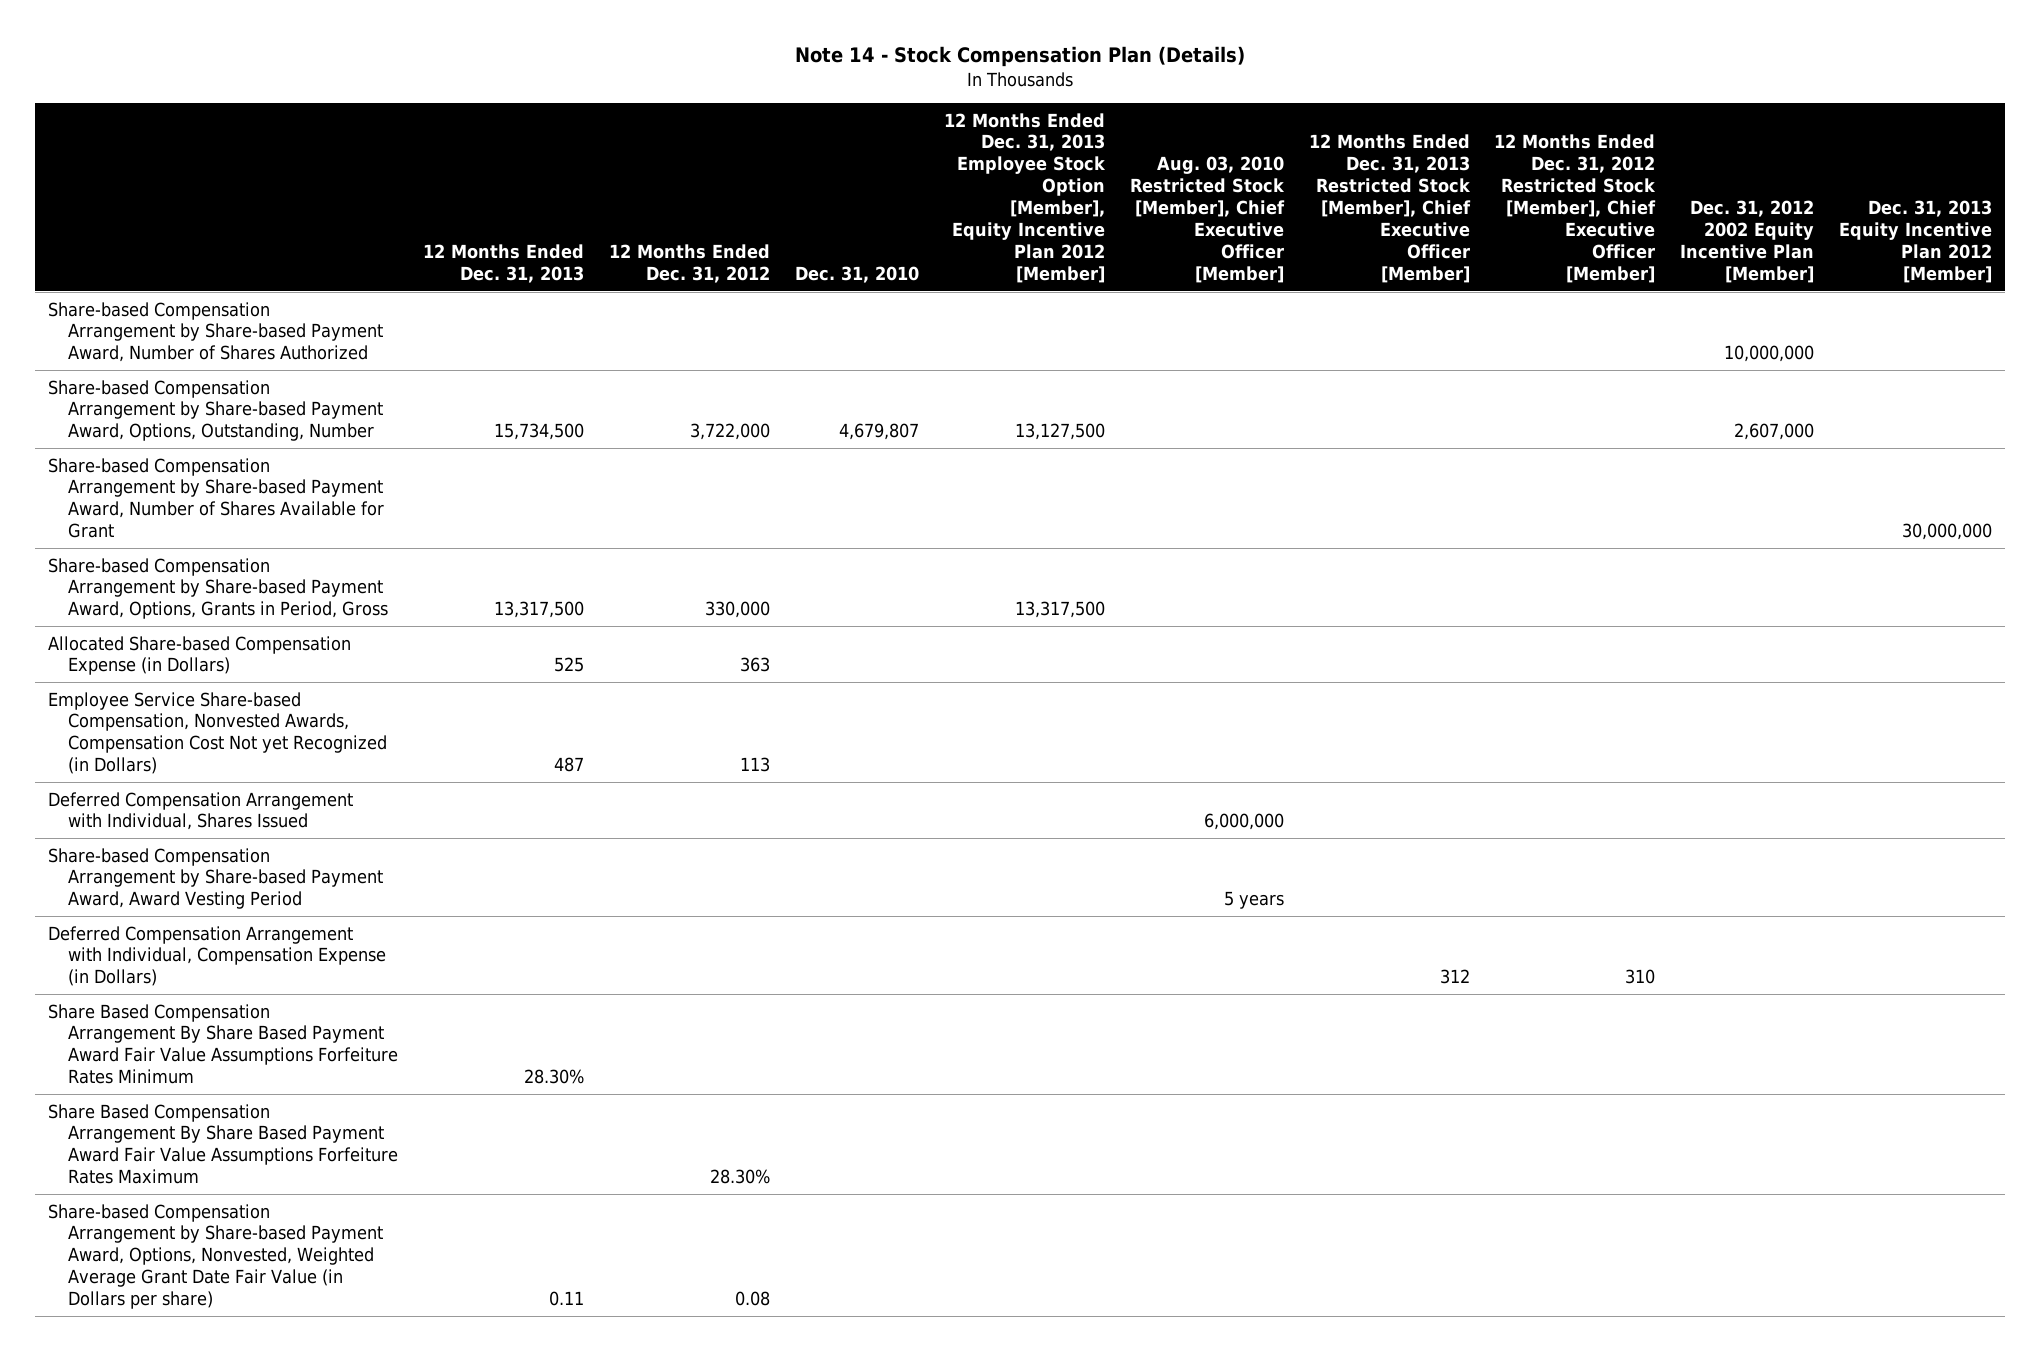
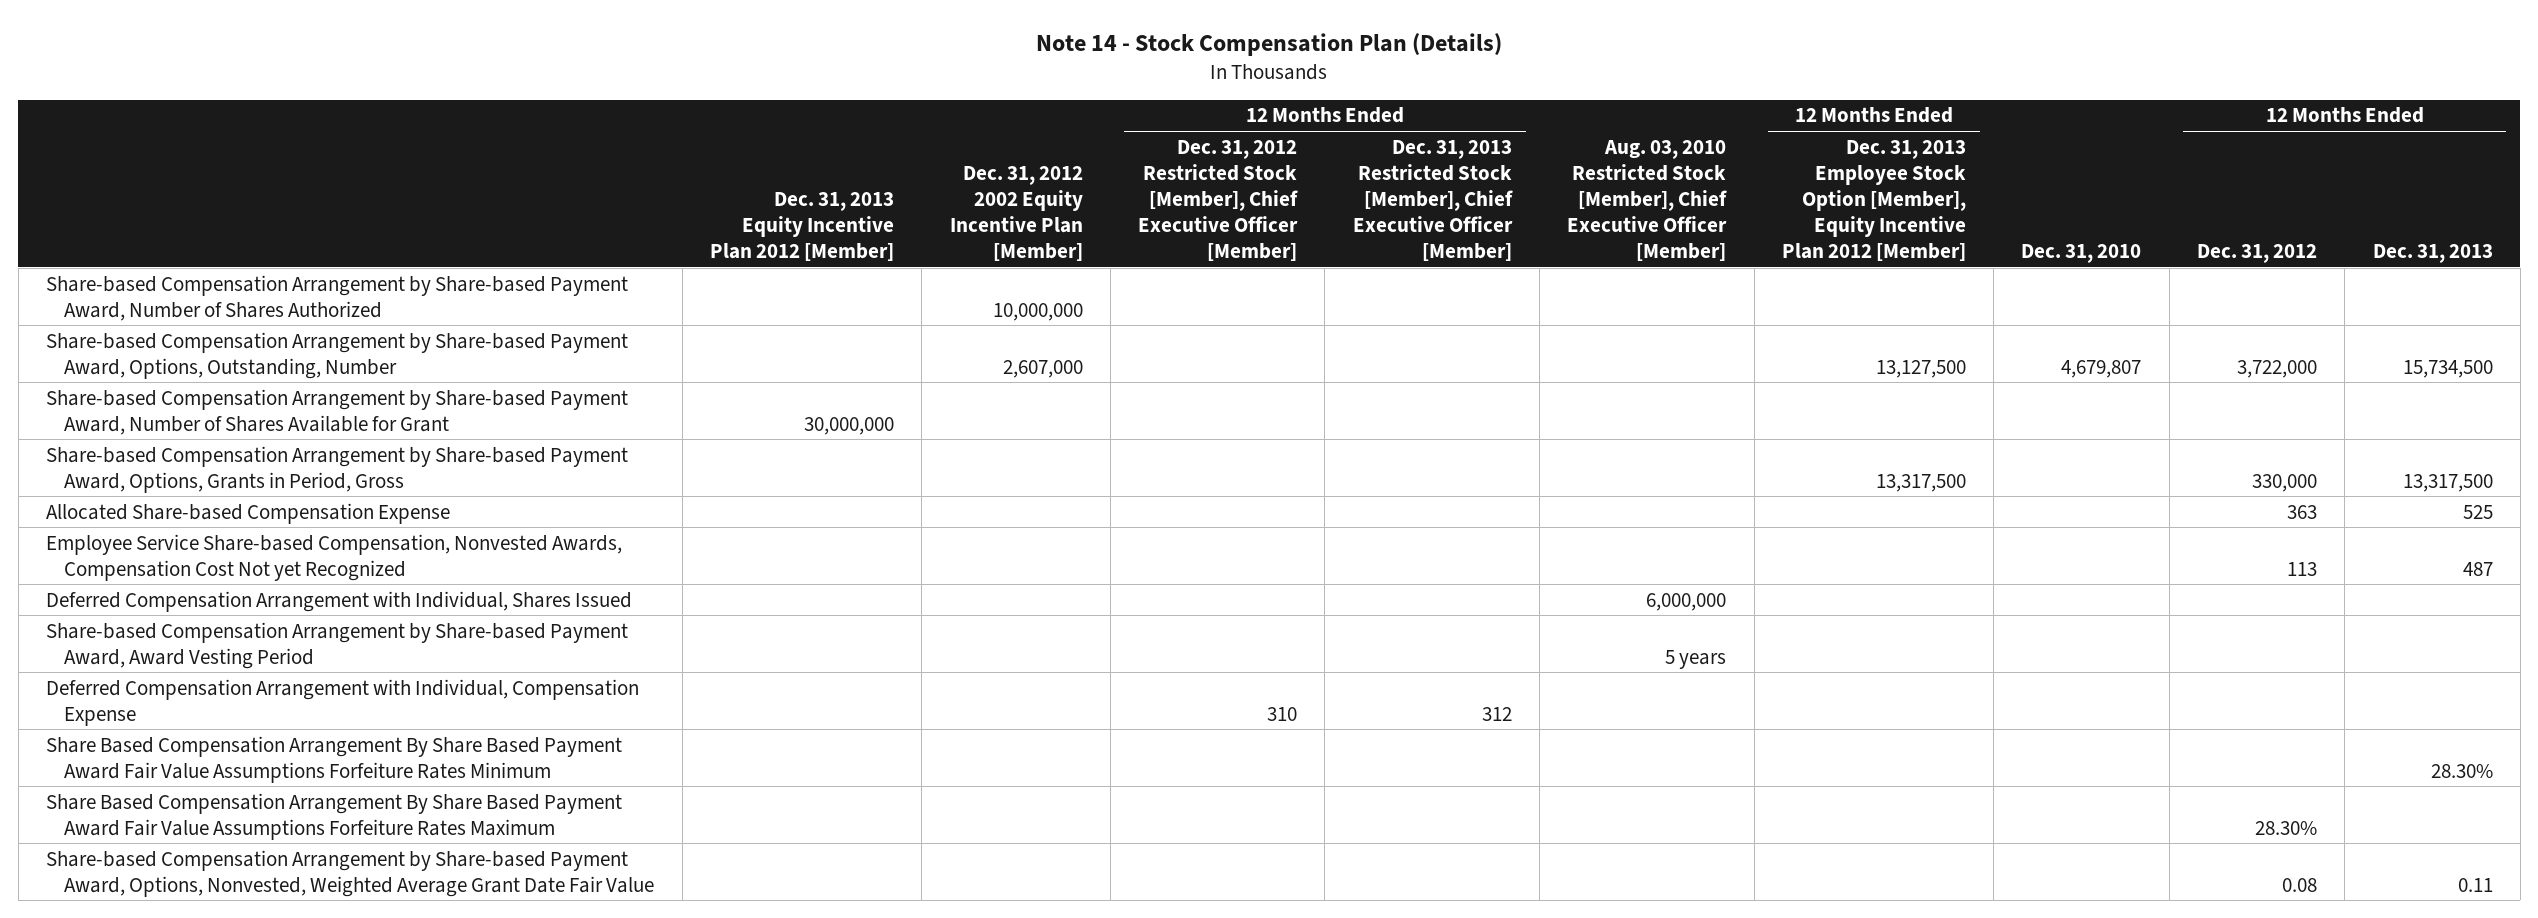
- | 12 Months Ended Dec. 31, 2013 | 12 Months Ended Dec. 31, 2012 | Dec. 31, 2010 | 12 Months Ended Dec. 31, 2013 Employee Stock Option [Member], Equity Incentive Plan 2012 [Member] | Aug. 03, 2010 Restricted Stock [Member], Chief Executive Officer [Member] | 12 Months Ended Dec. 31, 2013 Restricted Stock [Member], Chief Executive Officer [Member] | 12 Months Ended Dec. 31, 2012 Restricted Stock [Member], Chief Executive Officer [Member] | Dec. 31, 2012 2002 Equity Incentive Plan [Member] | Dec. 31, 2013 Equity Incentive Plan 2012 [Member]
+ | Dec. 31, 2013 Equity Incentive Plan 2012 [Member] | Dec. 31, 2012 2002 Equity Incentive Plan [Member] | 12 Months Ended Dec. 31, 2012 Restricted Stock [Member], Chief Executive Officer [Member] | 12 Months Ended Dec. 31, 2013 Restricted Stock [Member], Chief Executive Officer [Member] | Aug. 03, 2010 Restricted Stock [Member], Chief Executive Officer [Member] | 12 Months Ended Dec. 31, 2013 Employee Stock Option [Member], Equity Incentive Plan 2012 [Member] | Dec. 31, 2010 | 12 Months Ended Dec. 31, 2012 | 12 Months Ended Dec. 31, 2013
- Allocated Share-based Compensation Expense (in Dollars) | 525 | 363 | | | | | | |
- Employee Service Share-based Compensation, Nonvested Awards, Compensation Cost Not yet Recognized (in Dollars) | 487 | 113 | | | | | | |
+ Allocated Share-based Compensation Expense | | | | | | | | 363 | 525
+ Employee Service Share-based Compensation, Nonvested Awards, Compensation Cost Not yet Recognized | | | | | | | | 113 | 487
- Deferred Compensation Arrangement with Individual, Compensation Expense (in Dollars) | | | | | | 312 | 310 | |
+ Deferred Compensation Arrangement with Individual, Compensation Expense | | | 310 | 312 | | | | |
- Share-based Compensation Arrangement by Share-based Payment Award, Options, Nonvested, Weighted Average Grant Date Fair Value (in Dollars per share) | 0.11 | 0.08 | | | | | | |
+ Share-based Compensation Arrangement by Share-based Payment Award, Options, Nonvested, Weighted Average Grant Date Fair Value | | | | | | | | 0.08 | 0.11

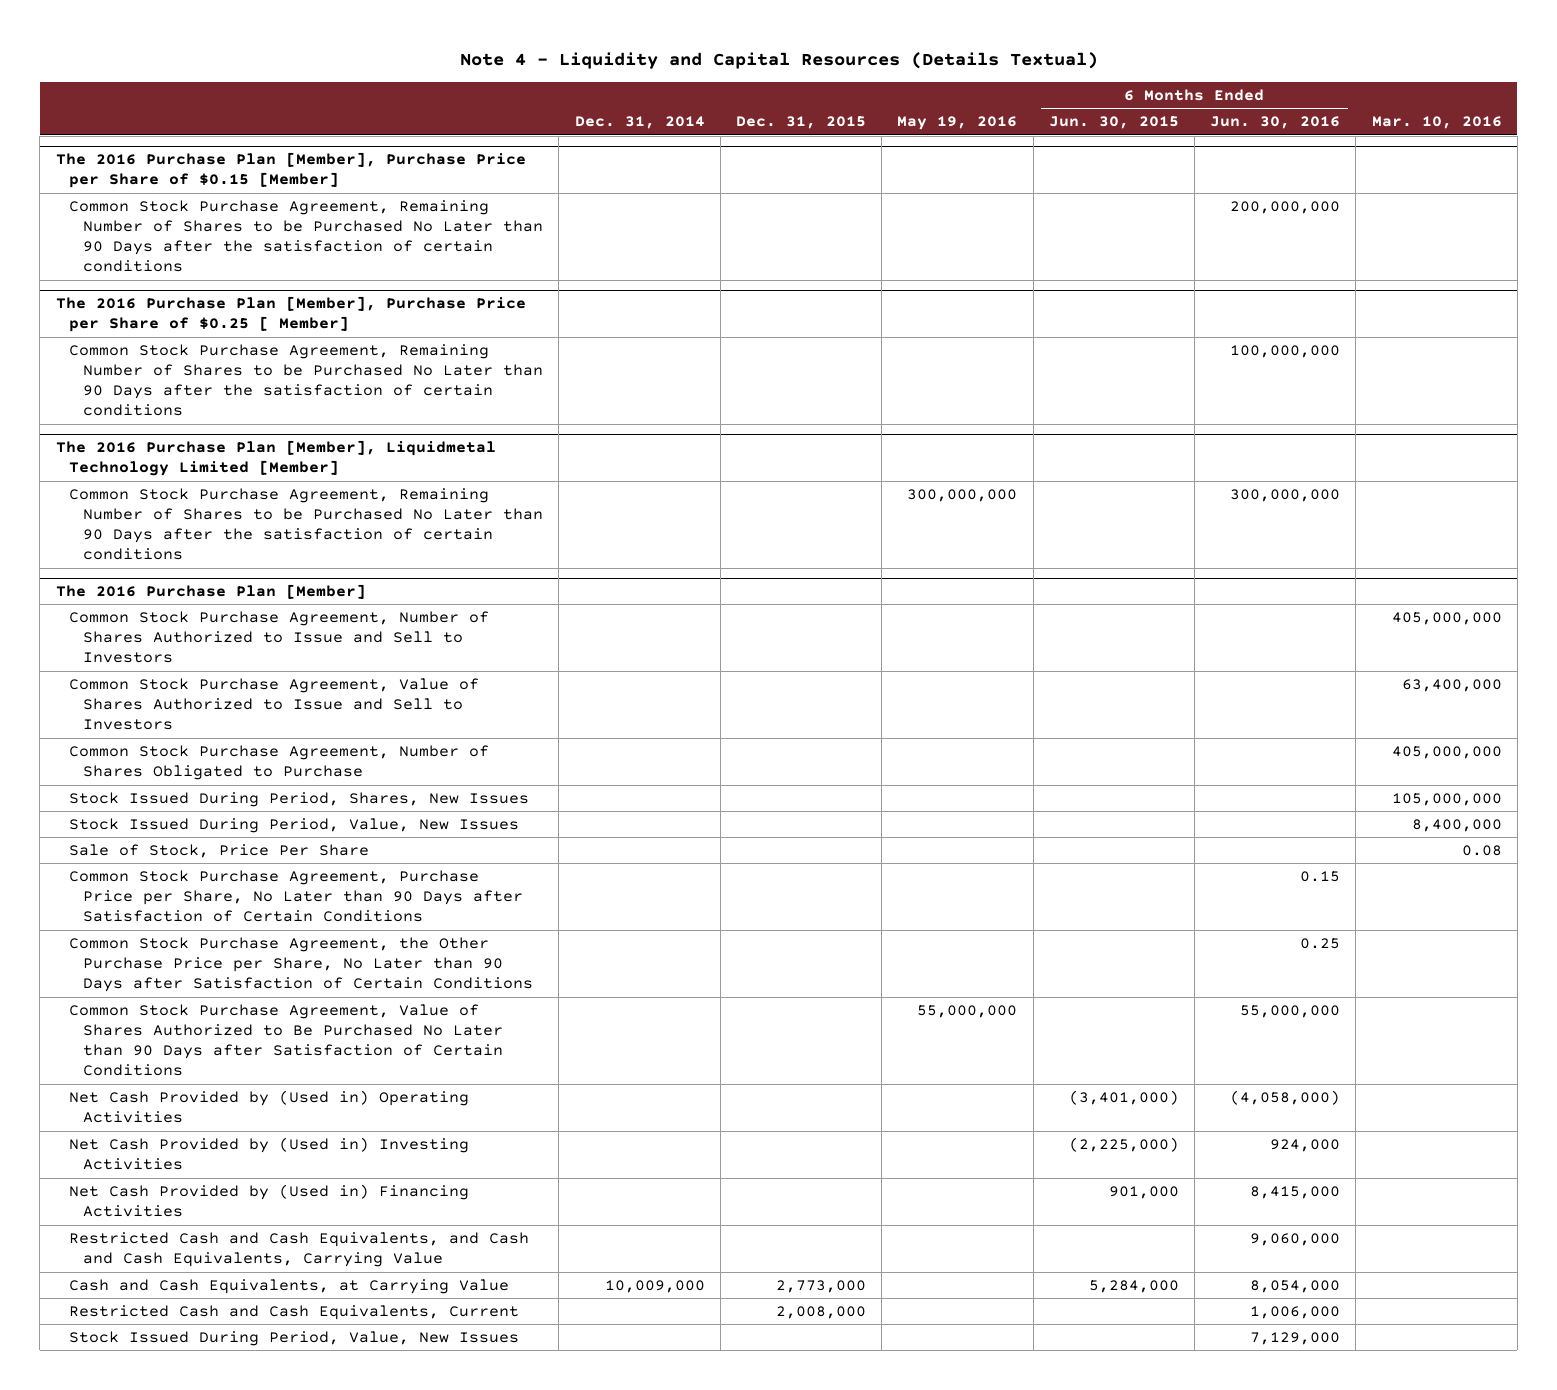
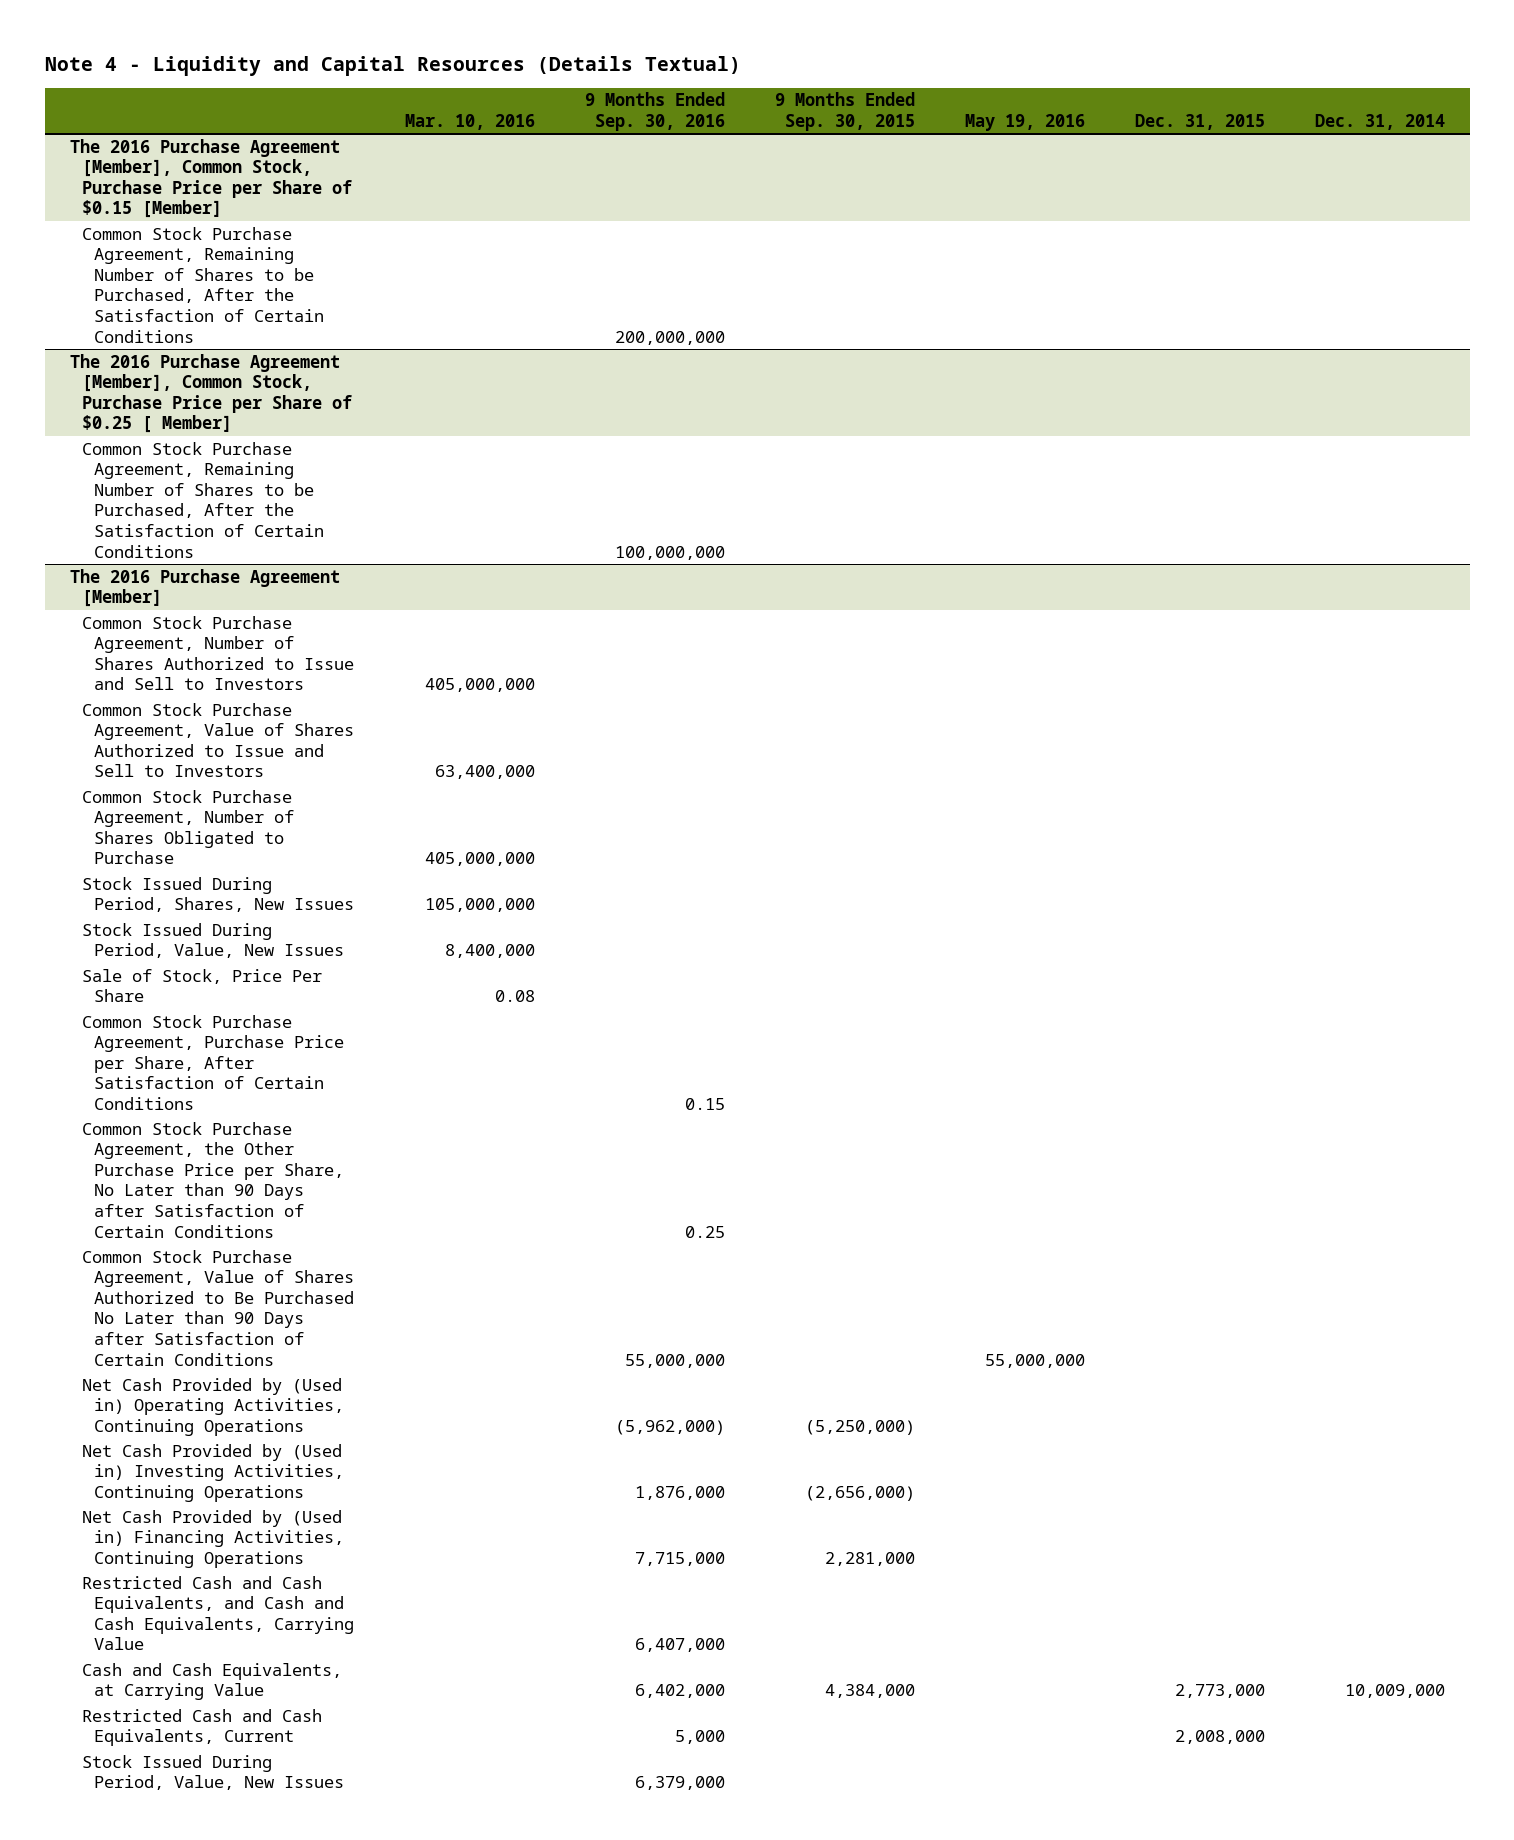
- | Dec. 31, 2014 | Dec. 31, 2015 | May 19, 2016 | 6 Months Ended Jun. 30, 2015 | 6 Months Ended Jun. 30, 2016 | Mar. 10, 2016
+ | Mar. 10, 2016 | 9 Months Ended Sep. 30, 2016 | 9 Months Ended Sep. 30, 2015 | May 19, 2016 | Dec. 31, 2015 | Dec. 31, 2014
- The 2016 Purchase Plan [Member], Purchase Price per Share of $0.15 [Member]
- Common Stock Purchase Agreement, Remaining Number of Shares to be Purchased No Later than 90 Days after the satisfaction of certain conditions | | | | | 200,000,000 |
- The 2016 Purchase Plan [Member], Purchase Price per Share of $0.25 [ Member]
- Common Stock Purchase Agreement, Remaining Number of Shares to be Purchased No Later than 90 Days after the satisfaction of certain conditions | | | | | 100,000,000 |
- The 2016 Purchase Plan [Member], Liquidmetal Technology Limited [Member]
- Common Stock Purchase Agreement, Remaining Number of Shares to be Purchased No Later than 90 Days after the satisfaction of certain conditions | | | 300,000,000 | | 300,000,000 |
- The 2016 Purchase Plan [Member]
+ The 2016 Purchase Agreement [Member], Common Stock, Purchase Price per Share of $0.15 [Member]
+ Common Stock Purchase Agreement, Remaining Number of Shares to be Purchased, After the Satisfaction of Certain Conditions | | 200,000,000 | | | |
+ The 2016 Purchase Agreement [Member], Common Stock, Purchase Price per Share of $0.25 [ Member]
+ Common Stock Purchase Agreement, Remaining Number of Shares to be Purchased, After the Satisfaction of Certain Conditions | | 100,000,000 | | | |
+ The 2016 Purchase Agreement [Member]
- Common Stock Purchase Agreement, Purchase Price per Share, No Later than 90 Days after Satisfaction of Certain Conditions | | | | | 0.15 |
+ Common Stock Purchase Agreement, Purchase Price per Share, After Satisfaction of Certain Conditions | | 0.15 | | | |
- Net Cash Provided by (Used in) Operating Activities | | | | (3,401,000) | (4,058,000) |
- Net Cash Provided by (Used in) Investing Activities | | | | (2,225,000) | 924,000 |
- Net Cash Provided by (Used in) Financing Activities | | | | 901,000 | 8,415,000 |
+ Net Cash Provided by (Used in) Operating Activities, Continuing Operations | | (5,962,000) | (5,250,000) | | |
+ Net Cash Provided by (Used in) Investing Activities, Continuing Operations | | 1,876,000 | (2,656,000) | | |
+ Net Cash Provided by (Used in) Financing Activities, Continuing Operations | | 7,715,000 | 2,281,000 | | |

